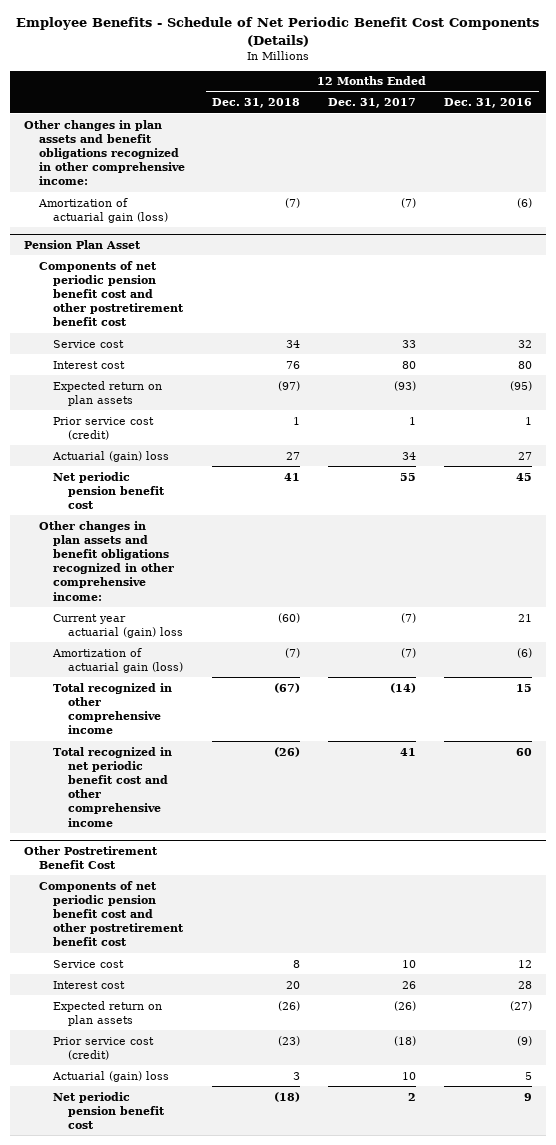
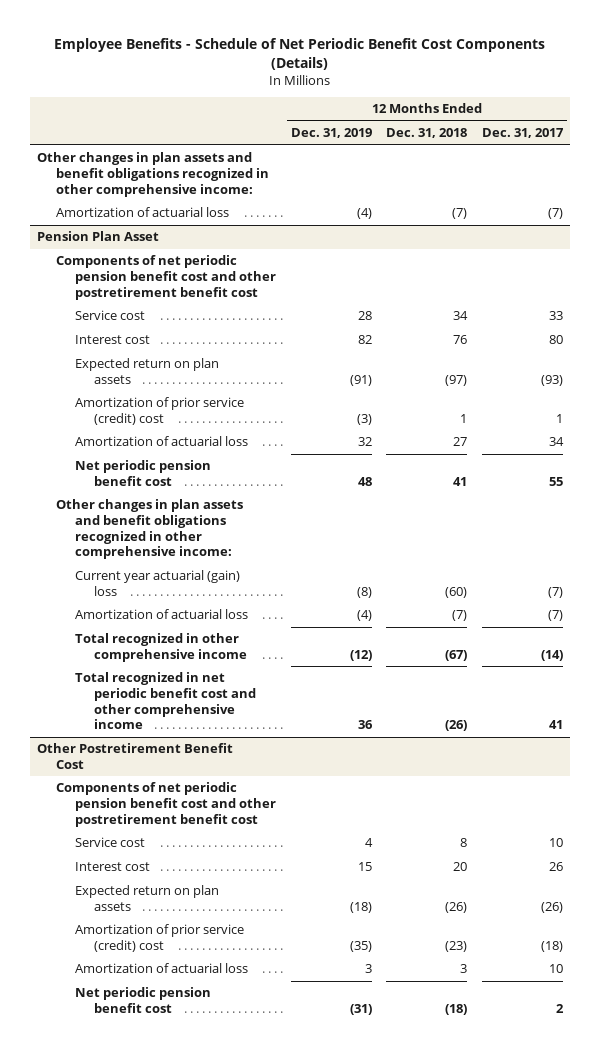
- | 12 Months Ended Dec. 31, 2018 | 12 Months Ended Dec. 31, 2017 | 12 Months Ended Dec. 31, 2016
+ | 12 Months Ended Dec. 31, 2019 | 12 Months Ended Dec. 31, 2018 | 12 Months Ended Dec. 31, 2017
- Amortization of actuarial gain (loss) | (7) | (7) | (6)
+ Amortization of actuarial loss | (4) | (7) | (7)
@ Pension Plan Asset
- Prior service cost (credit) | 1 | 1 | 1
- Actuarial (gain) loss | 27 | 34 | 27
+ Amortization of prior service (credit) cost | (3) | 1 | 1
+ Amortization of actuarial loss | 32 | 27 | 34
- Amortization of actuarial gain (loss) | (7) | (7) | (6)
+ Amortization of actuarial loss | (4) | (7) | (7)
@ Other Postretirement Benefit Cost
- Prior service cost (credit) | (23) | (18) | (9)
- Actuarial (gain) loss | 3 | 10 | 5
+ Amortization of prior service (credit) cost | (35) | (23) | (18)
+ Amortization of actuarial loss | 3 | 3 | 10

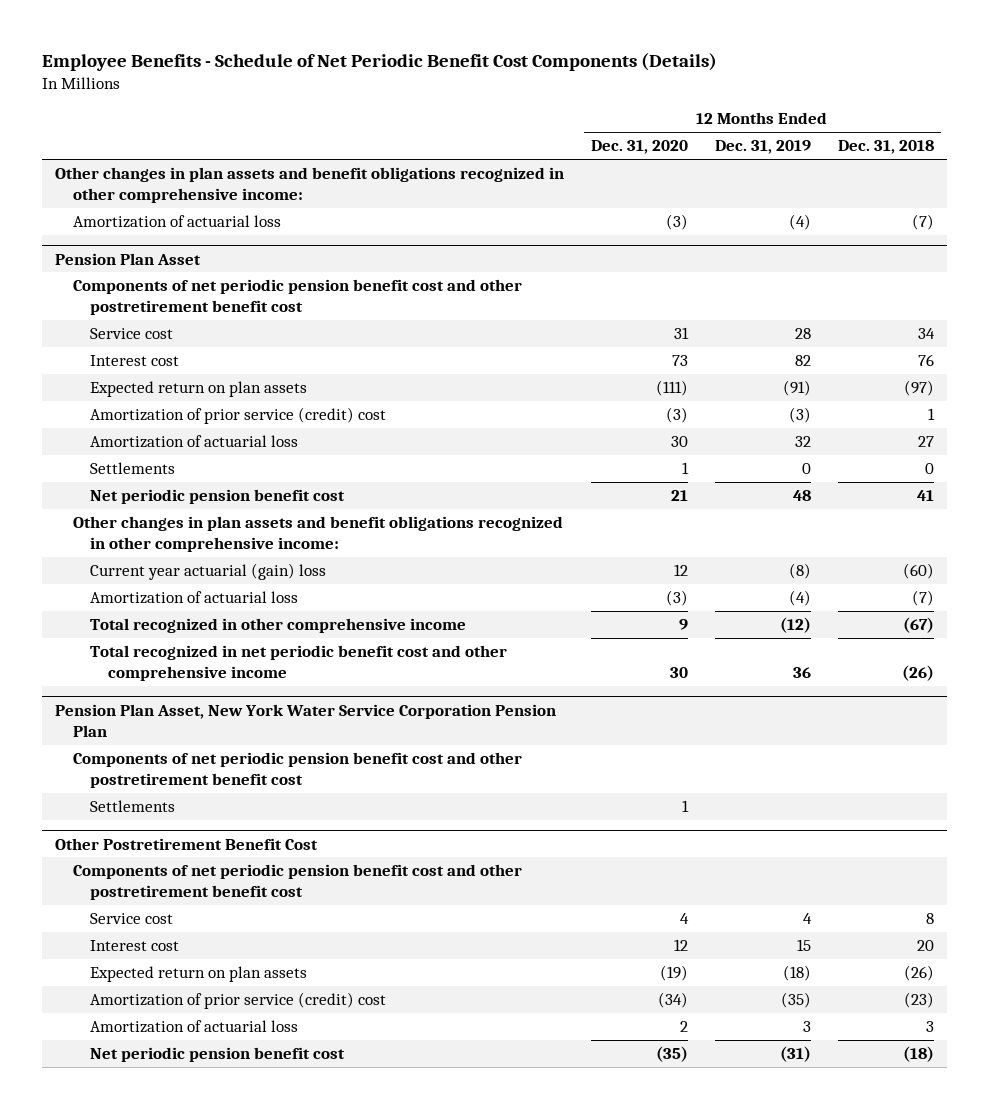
- | 12 Months Ended Dec. 31, 2019 | 12 Months Ended Dec. 31, 2018 | 12 Months Ended Dec. 31, 2017
+ | 12 Months Ended Dec. 31, 2020 | 12 Months Ended Dec. 31, 2019 | 12 Months Ended Dec. 31, 2018
@ Pension Plan Asset
+ Settlements | 1 | 0 | 0
+ Pension Plan Asset, New York Water Service Corporation Pension Plan
+ Components of net periodic pension benefit cost and other postretirement benefit cost
+ Settlements | 1 | |

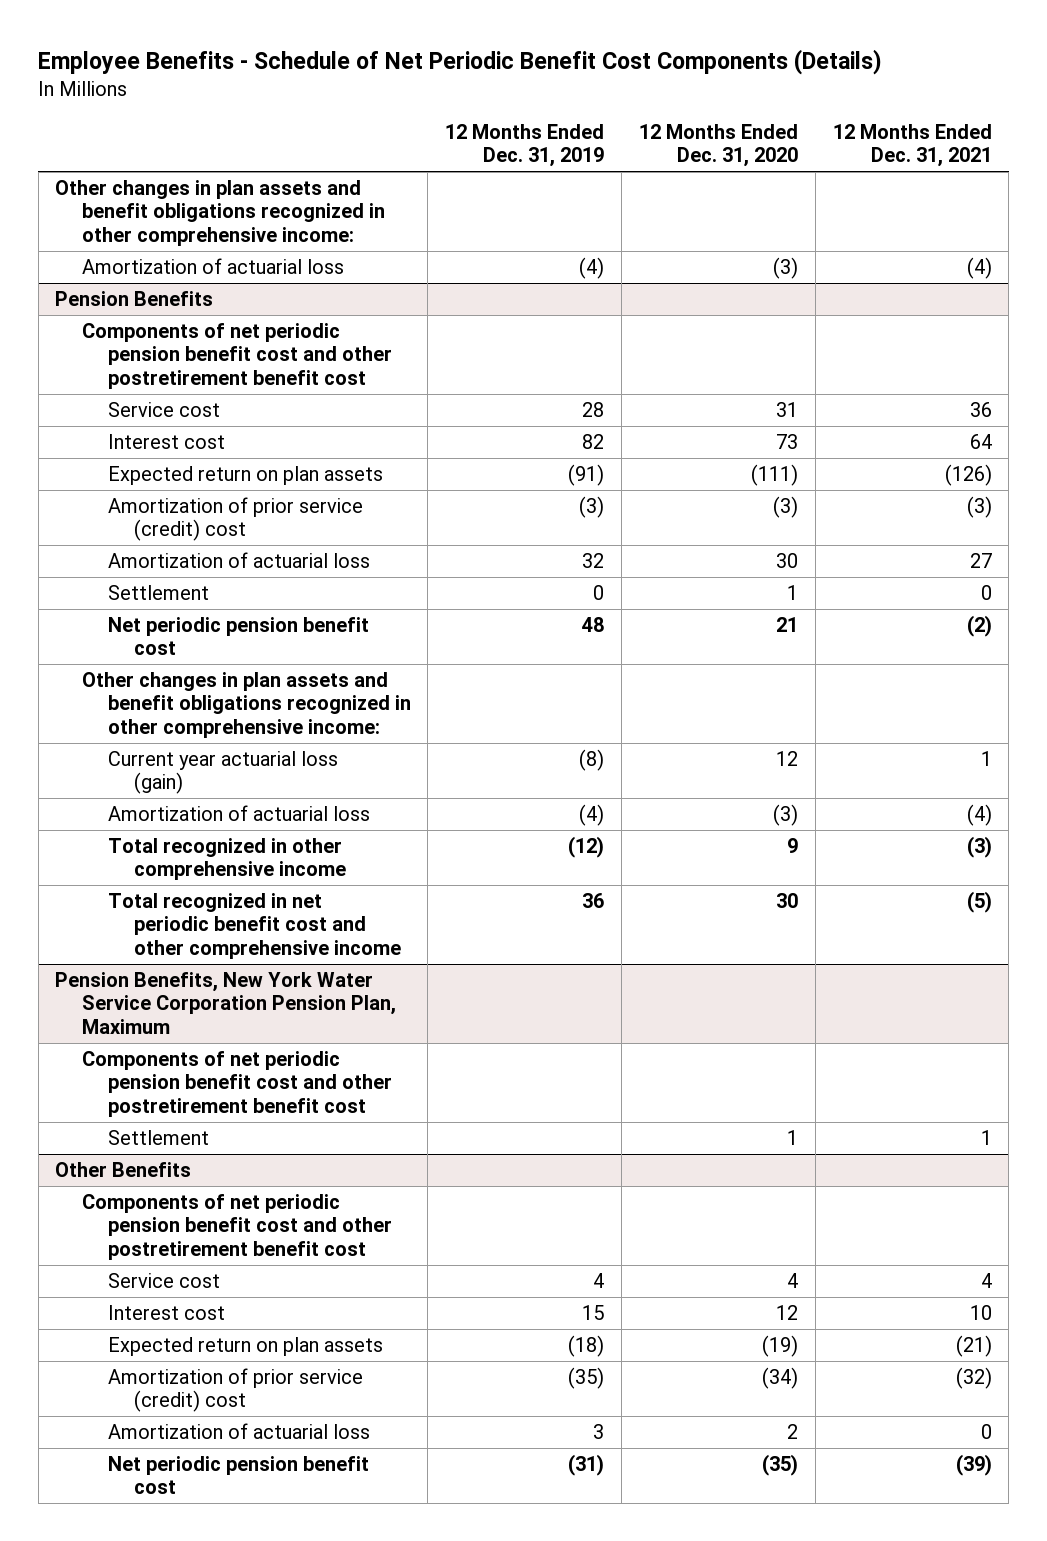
- | 12 Months Ended Dec. 31, 2020 | 12 Months Ended Dec. 31, 2019 | 12 Months Ended Dec. 31, 2018
+ | 12 Months Ended Dec. 31, 2019 | 12 Months Ended Dec. 31, 2020 | 12 Months Ended Dec. 31, 2021
- Pension Plan Asset
+ Pension Benefits
- Settlements | 1 | 0 | 0
+ Settlement | 0 | 1 | 0
- Current year actuarial (gain) loss | 12 | (8) | (60)
+ Current year actuarial loss (gain) | (8) | 12 | 1
- Pension Plan Asset, New York Water Service Corporation Pension Plan
+ Pension Benefits, New York Water Service Corporation Pension Plan, Maximum
- Settlements | 1 | |
- Other Postretirement Benefit Cost
+ Settlement | | 1 | 1
+ Other Benefits

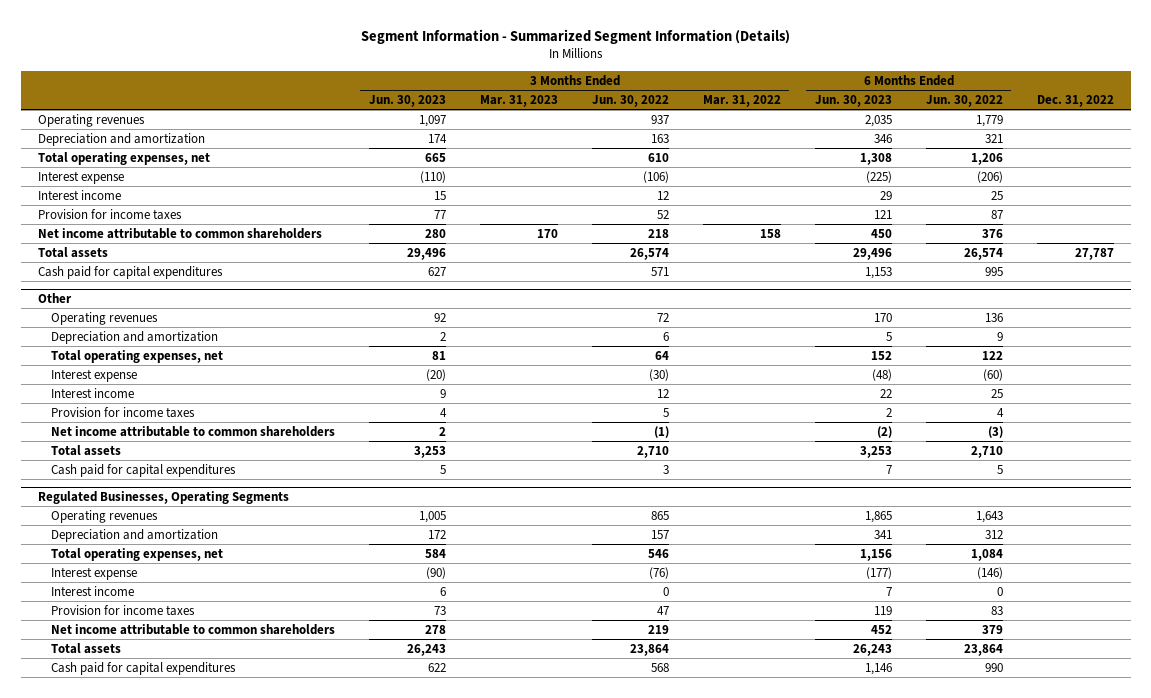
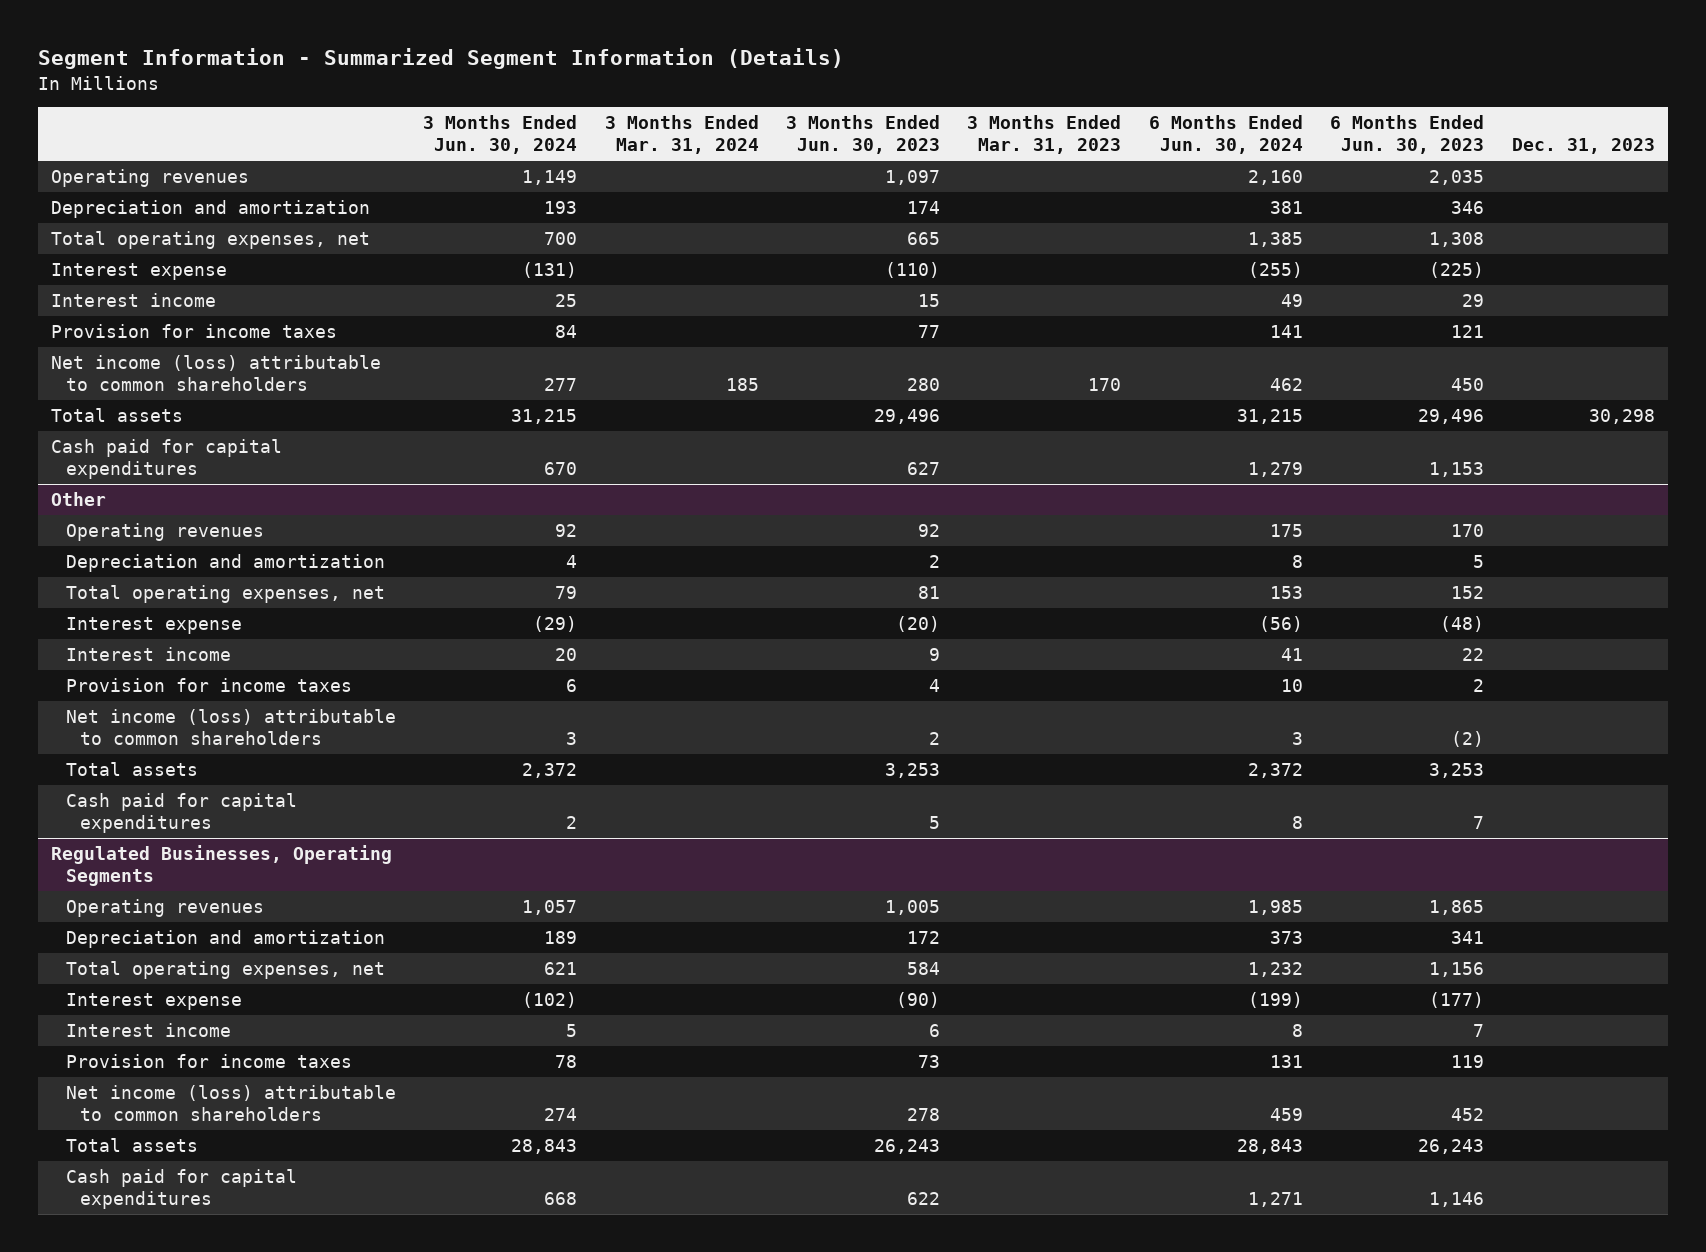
- | 3 Months Ended Jun. 30, 2023 | 3 Months Ended Mar. 31, 2023 | 3 Months Ended Jun. 30, 2022 | 3 Months Ended Mar. 31, 2022 | 6 Months Ended Jun. 30, 2023 | 6 Months Ended Jun. 30, 2022 | Dec. 31, 2022
+ | 3 Months Ended Jun. 30, 2024 | 3 Months Ended Mar. 31, 2024 | 3 Months Ended Jun. 30, 2023 | 3 Months Ended Mar. 31, 2023 | 6 Months Ended Jun. 30, 2024 | 6 Months Ended Jun. 30, 2023 | Dec. 31, 2023
- Net income attributable to common shareholders | 280 | 170 | 218 | 158 | 450 | 376 |
+ Net income (loss) attributable to common shareholders | 277 | 185 | 280 | 170 | 462 | 450 |
@ Other
- Net income attributable to common shareholders | 2 | | (1) | | (2) | (3) |
+ Net income (loss) attributable to common shareholders | 3 | | 2 | | 3 | (2) |
@ Regulated Businesses, Operating Segments
- Net income attributable to common shareholders | 278 | | 219 | | 452 | 379 |
+ Net income (loss) attributable to common shareholders | 274 | | 278 | | 459 | 452 |

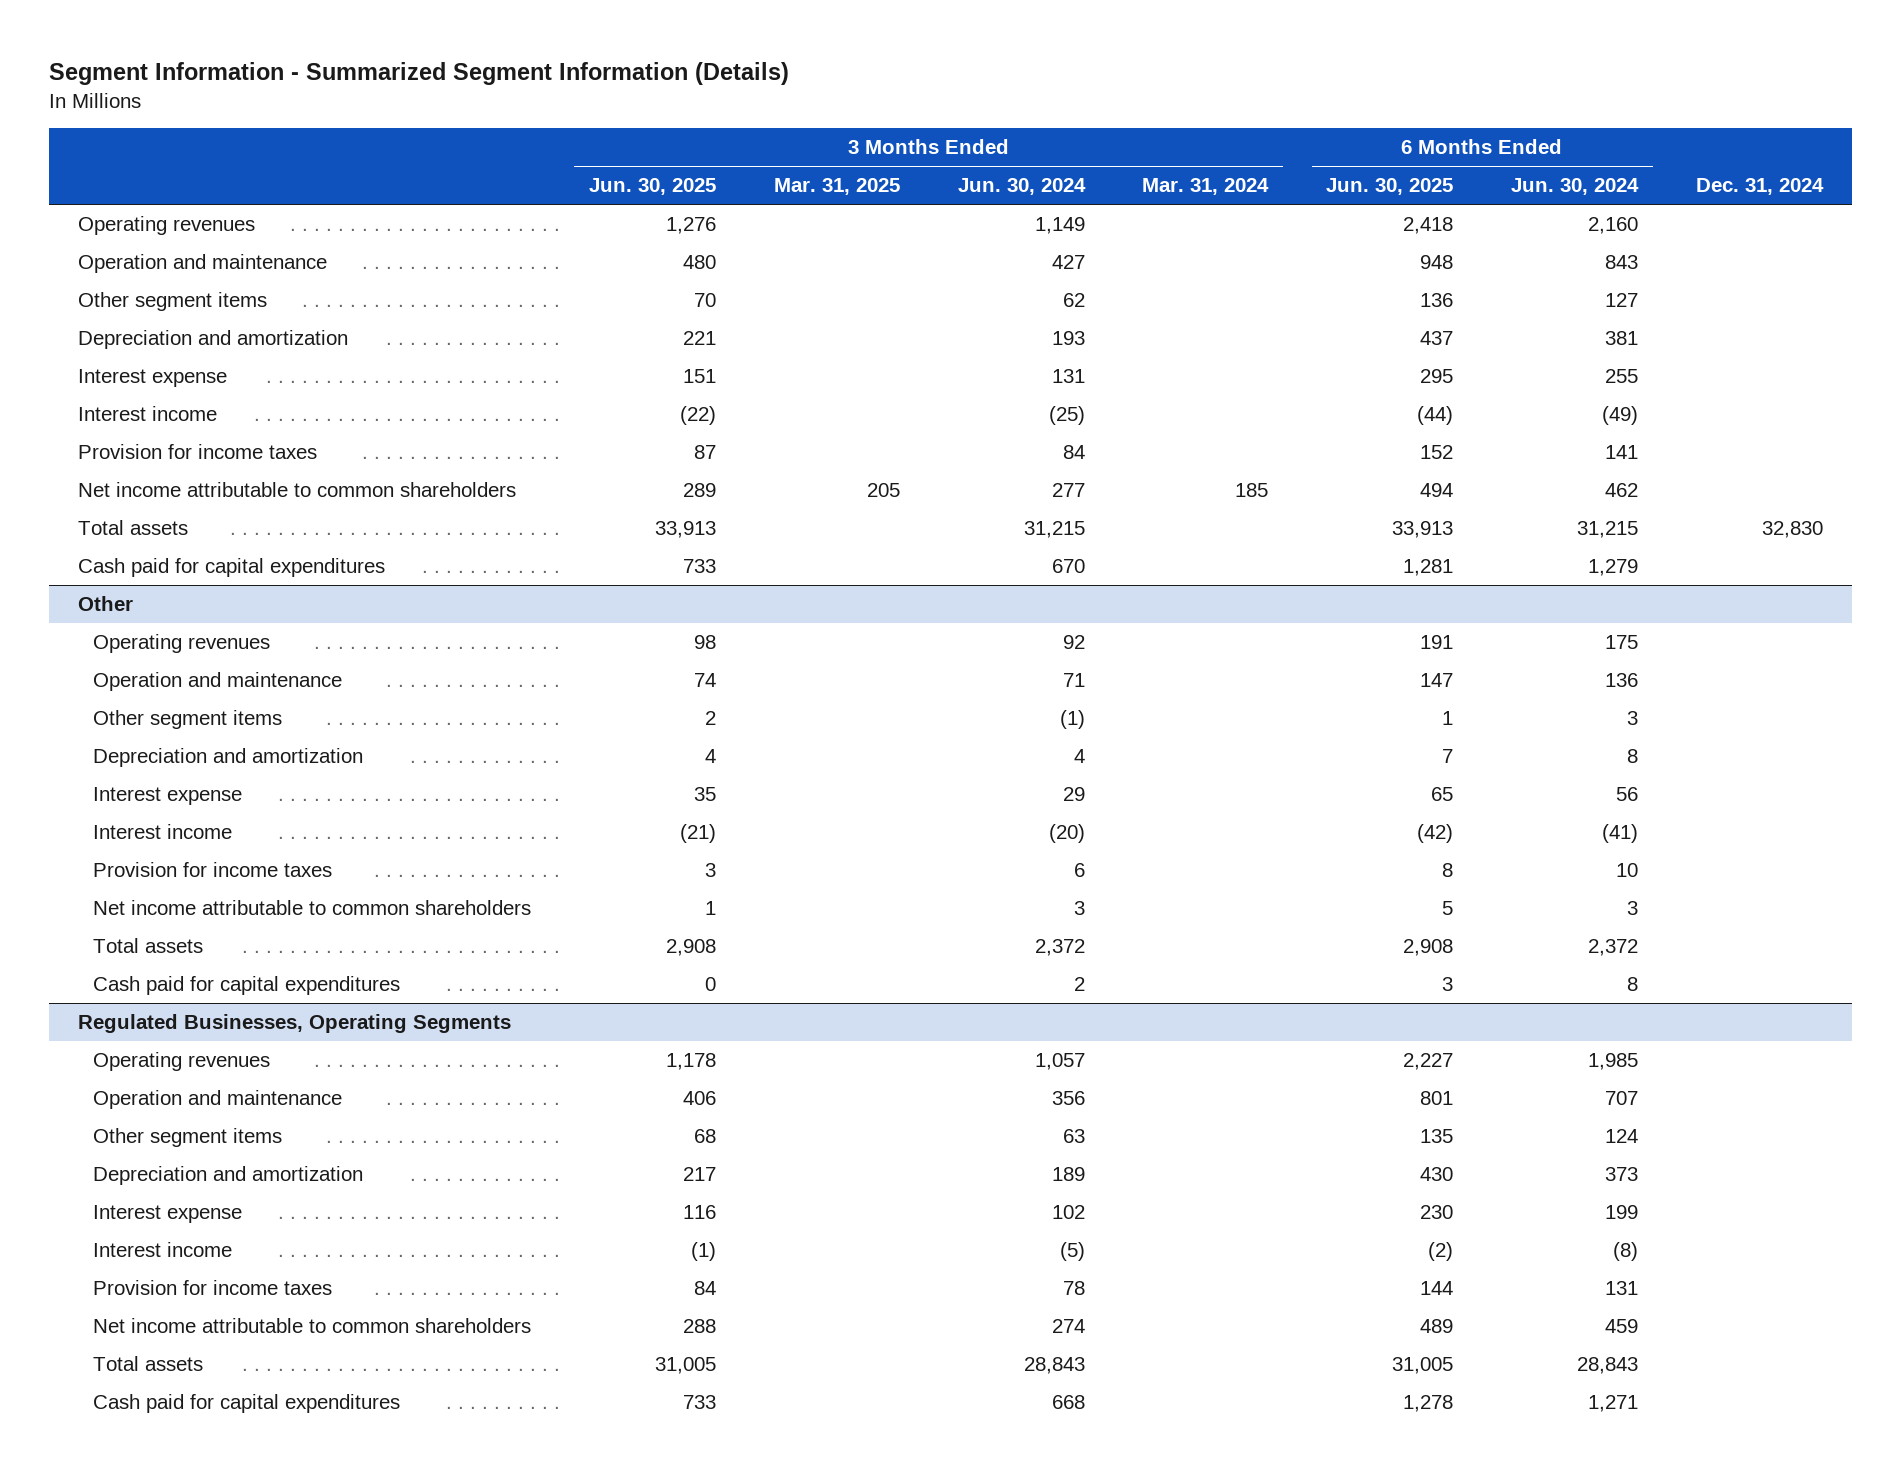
- | 3 Months Ended Jun. 30, 2024 | 3 Months Ended Mar. 31, 2024 | 3 Months Ended Jun. 30, 2023 | 3 Months Ended Mar. 31, 2023 | 6 Months Ended Jun. 30, 2024 | 6 Months Ended Jun. 30, 2023 | Dec. 31, 2023
+ | 3 Months Ended Jun. 30, 2025 | 3 Months Ended Mar. 31, 2025 | 3 Months Ended Jun. 30, 2024 | 3 Months Ended Mar. 31, 2024 | 6 Months Ended Jun. 30, 2025 | 6 Months Ended Jun. 30, 2024 | Dec. 31, 2024
+ Operation and maintenance | 480 | | 427 | | 948 | 843 |
+ Other segment items | 70 | | 62 | | 136 | 127 |
- Total operating expenses, net | 700 | | 665 | | 1,385 | 1,308 |
- Interest expense | (131) | | (110) | | (255) | (225) |
- Interest income | 25 | | 15 | | 49 | 29 |
+ Interest expense | 151 | | 131 | | 295 | 255 |
+ Interest income | (22) | | (25) | | (44) | (49) |
- Net income (loss) attributable to common shareholders | 277 | 185 | 280 | 170 | 462 | 450 |
+ Net income attributable to common shareholders | 289 | 205 | 277 | 185 | 494 | 462 |
@ Other
+ Operation and maintenance | 74 | | 71 | | 147 | 136 |
+ Other segment items | 2 | | (1) | | 1 | 3 |
- Total operating expenses, net | 79 | | 81 | | 153 | 152 |
- Interest expense | (29) | | (20) | | (56) | (48) |
- Interest income | 20 | | 9 | | 41 | 22 |
+ Interest expense | 35 | | 29 | | 65 | 56 |
+ Interest income | (21) | | (20) | | (42) | (41) |
- Net income (loss) attributable to common shareholders | 3 | | 2 | | 3 | (2) |
+ Net income attributable to common shareholders | 1 | | 3 | | 5 | 3 |
@ Regulated Businesses, Operating Segments
+ Operation and maintenance | 406 | | 356 | | 801 | 707 |
+ Other segment items | 68 | | 63 | | 135 | 124 |
- Total operating expenses, net | 621 | | 584 | | 1,232 | 1,156 |
- Interest expense | (102) | | (90) | | (199) | (177) |
- Interest income | 5 | | 6 | | 8 | 7 |
+ Interest expense | 116 | | 102 | | 230 | 199 |
+ Interest income | (1) | | (5) | | (2) | (8) |
- Net income (loss) attributable to common shareholders | 274 | | 278 | | 459 | 452 |
+ Net income attributable to common shareholders | 288 | | 274 | | 489 | 459 |

